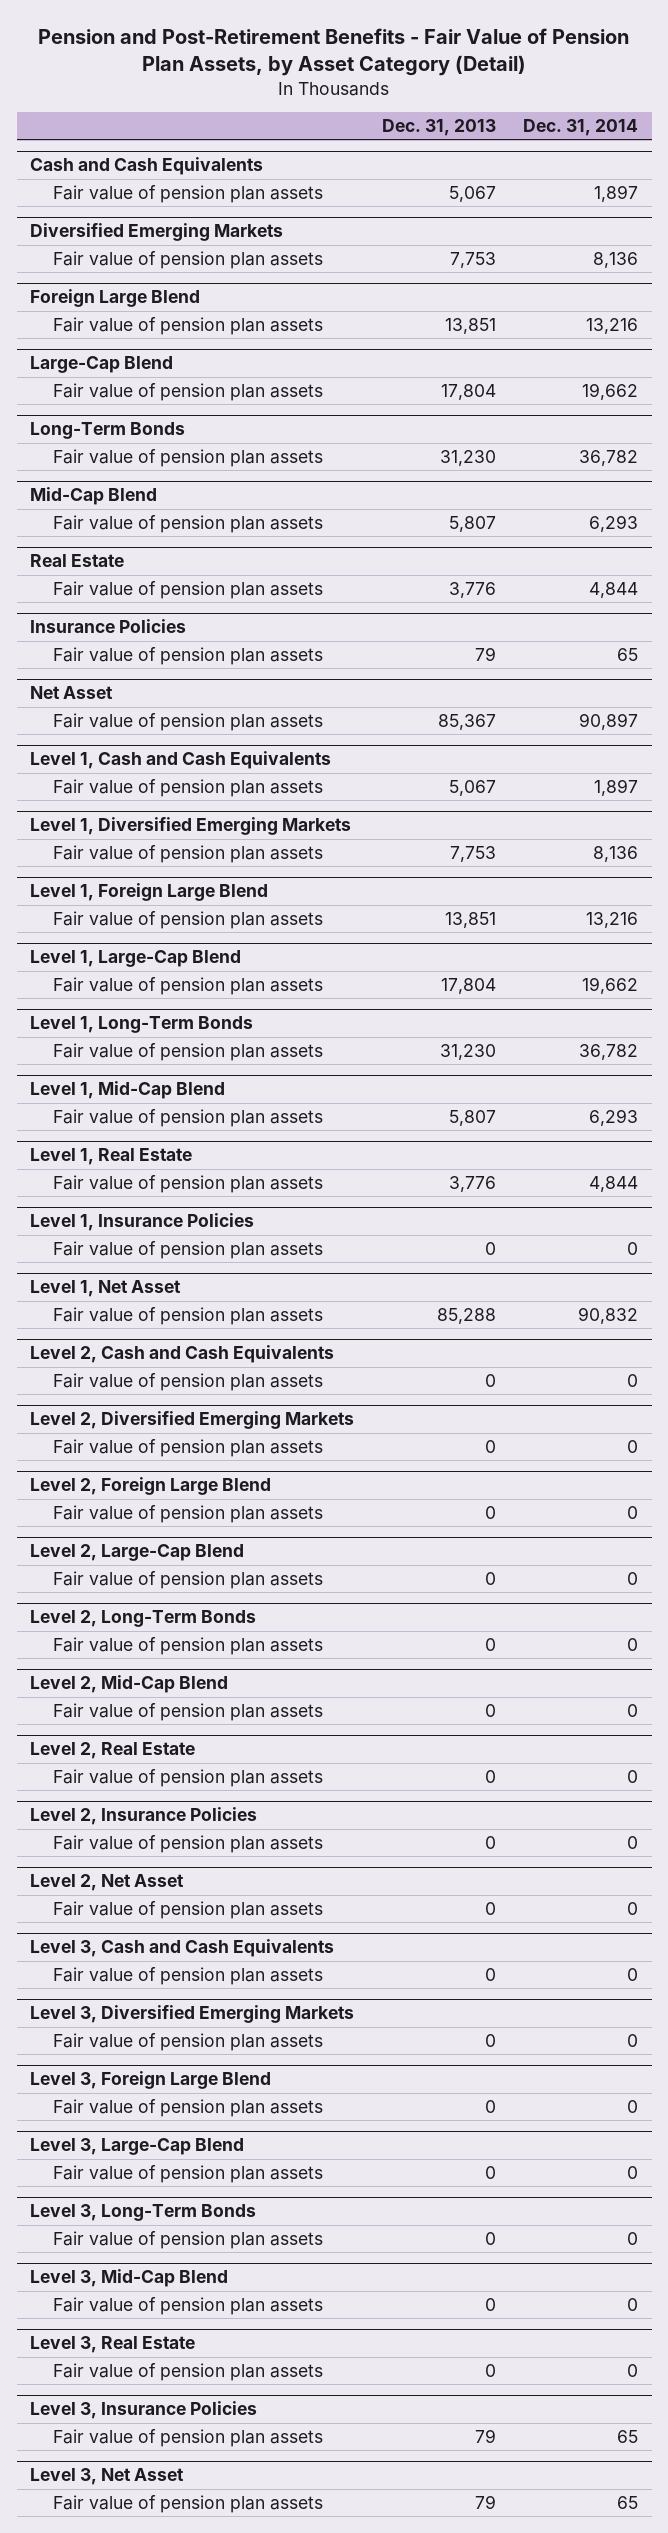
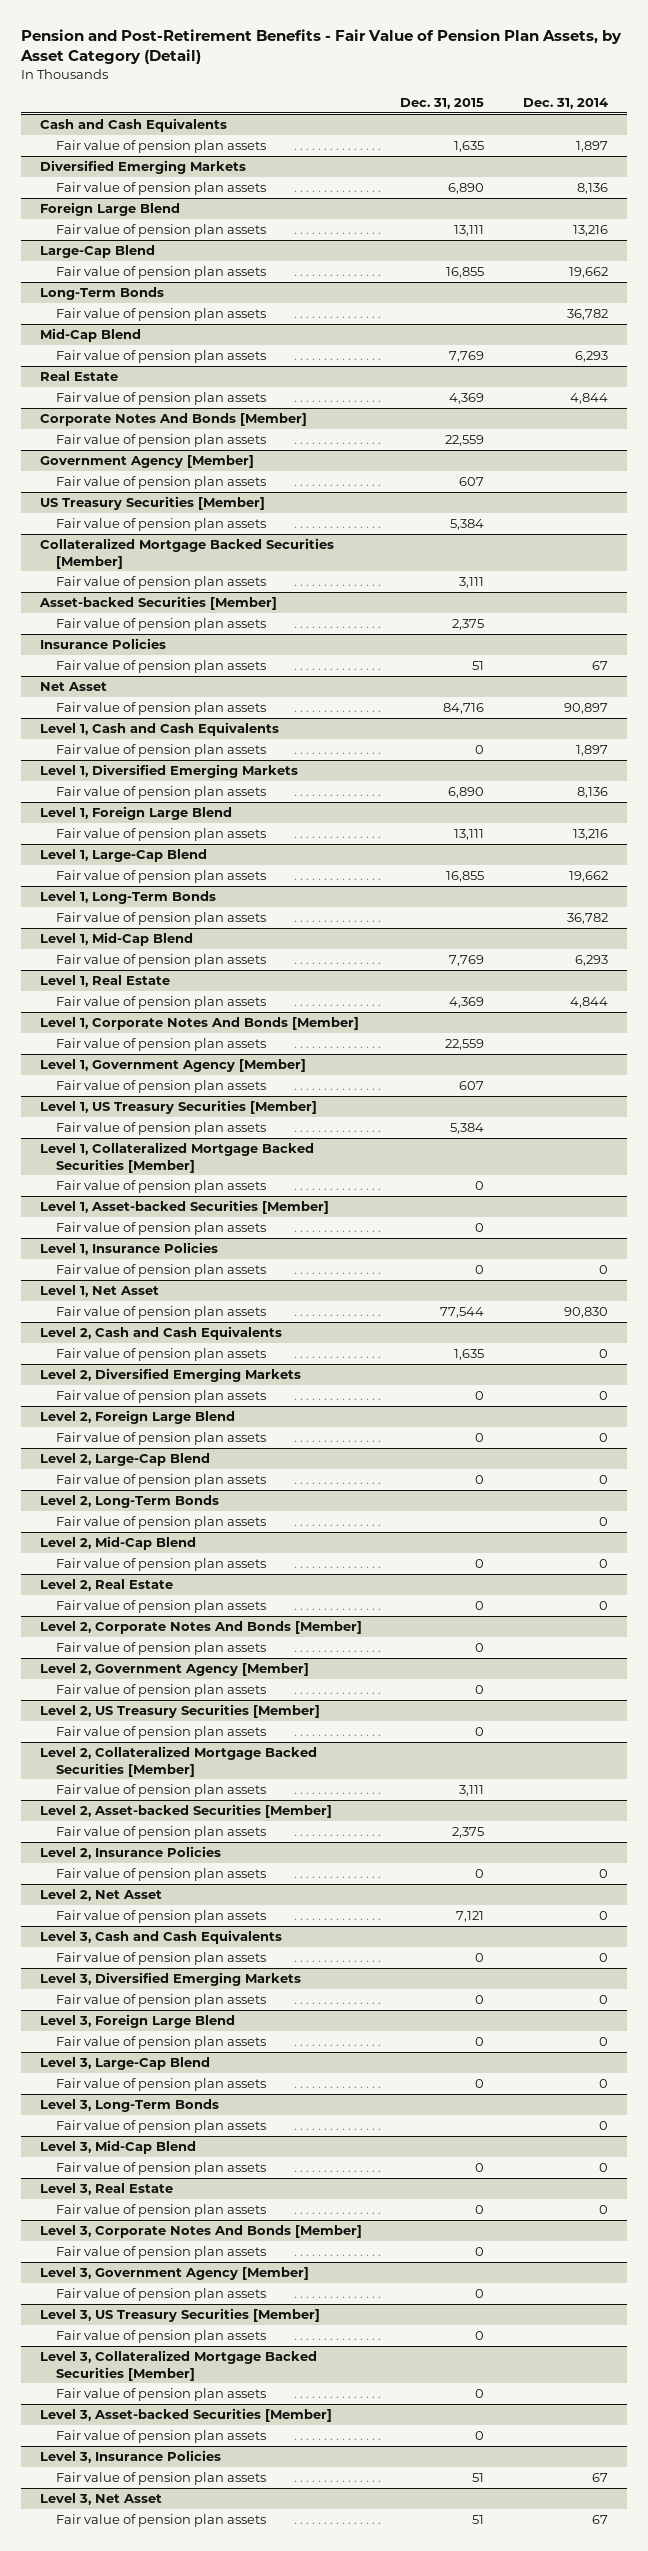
- | Dec. 31, 2013 | Dec. 31, 2014
+ | Dec. 31, 2015 | Dec. 31, 2014
+ Corporate Notes And Bonds [Member]
+ Fair value of pension plan assets | 22,559 |
+ Government Agency [Member]
+ Fair value of pension plan assets | 607 |
+ US Treasury Securities [Member]
+ Fair value of pension plan assets | 5,384 |
+ Collateralized Mortgage Backed Securities [Member]
+ Fair value of pension plan assets | 3,111 |
+ Asset-backed Securities [Member]
+ Fair value of pension plan assets | 2,375 |
@ Insurance Policies
- Fair value of pension plan assets | 79 | 65
+ Fair value of pension plan assets | 51 | 67
+ Level 1, Corporate Notes And Bonds [Member]
+ Fair value of pension plan assets | 22,559 |
+ Level 1, Government Agency [Member]
+ Fair value of pension plan assets | 607 |
+ Level 1, US Treasury Securities [Member]
+ Fair value of pension plan assets | 5,384 |
+ Level 1, Collateralized Mortgage Backed Securities [Member]
+ Fair value of pension plan assets | 0 |
+ Level 1, Asset-backed Securities [Member]
+ Fair value of pension plan assets | 0 |
@ Level 1, Net Asset
- Fair value of pension plan assets | 85,288 | 90,832
+ Fair value of pension plan assets | 77,544 | 90,830
+ Level 2, Corporate Notes And Bonds [Member]
+ Fair value of pension plan assets | 0 |
+ Level 2, Government Agency [Member]
+ Fair value of pension plan assets | 0 |
+ Level 2, US Treasury Securities [Member]
+ Fair value of pension plan assets | 0 |
+ Level 2, Collateralized Mortgage Backed Securities [Member]
+ Fair value of pension plan assets | 3,111 |
+ Level 2, Asset-backed Securities [Member]
+ Fair value of pension plan assets | 2,375 |
+ Level 3, Corporate Notes And Bonds [Member]
+ Fair value of pension plan assets | 0 |
+ Level 3, Government Agency [Member]
+ Fair value of pension plan assets | 0 |
+ Level 3, US Treasury Securities [Member]
+ Fair value of pension plan assets | 0 |
+ Level 3, Collateralized Mortgage Backed Securities [Member]
+ Fair value of pension plan assets | 0 |
+ Level 3, Asset-backed Securities [Member]
+ Fair value of pension plan assets | 0 |
@ Level 3, Insurance Policies
- Fair value of pension plan assets | 79 | 65
+ Fair value of pension plan assets | 51 | 67
@ Level 3, Net Asset
- Fair value of pension plan assets | 79 | 65
+ Fair value of pension plan assets | 51 | 67

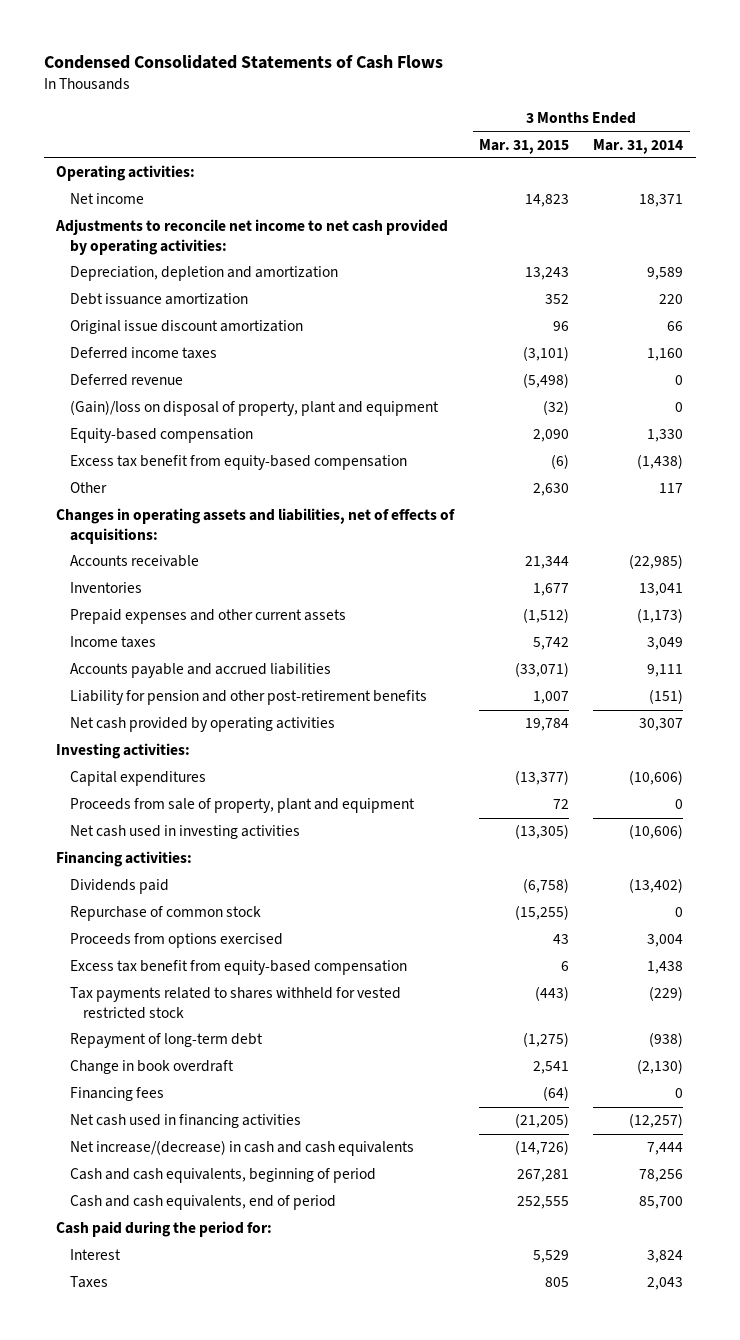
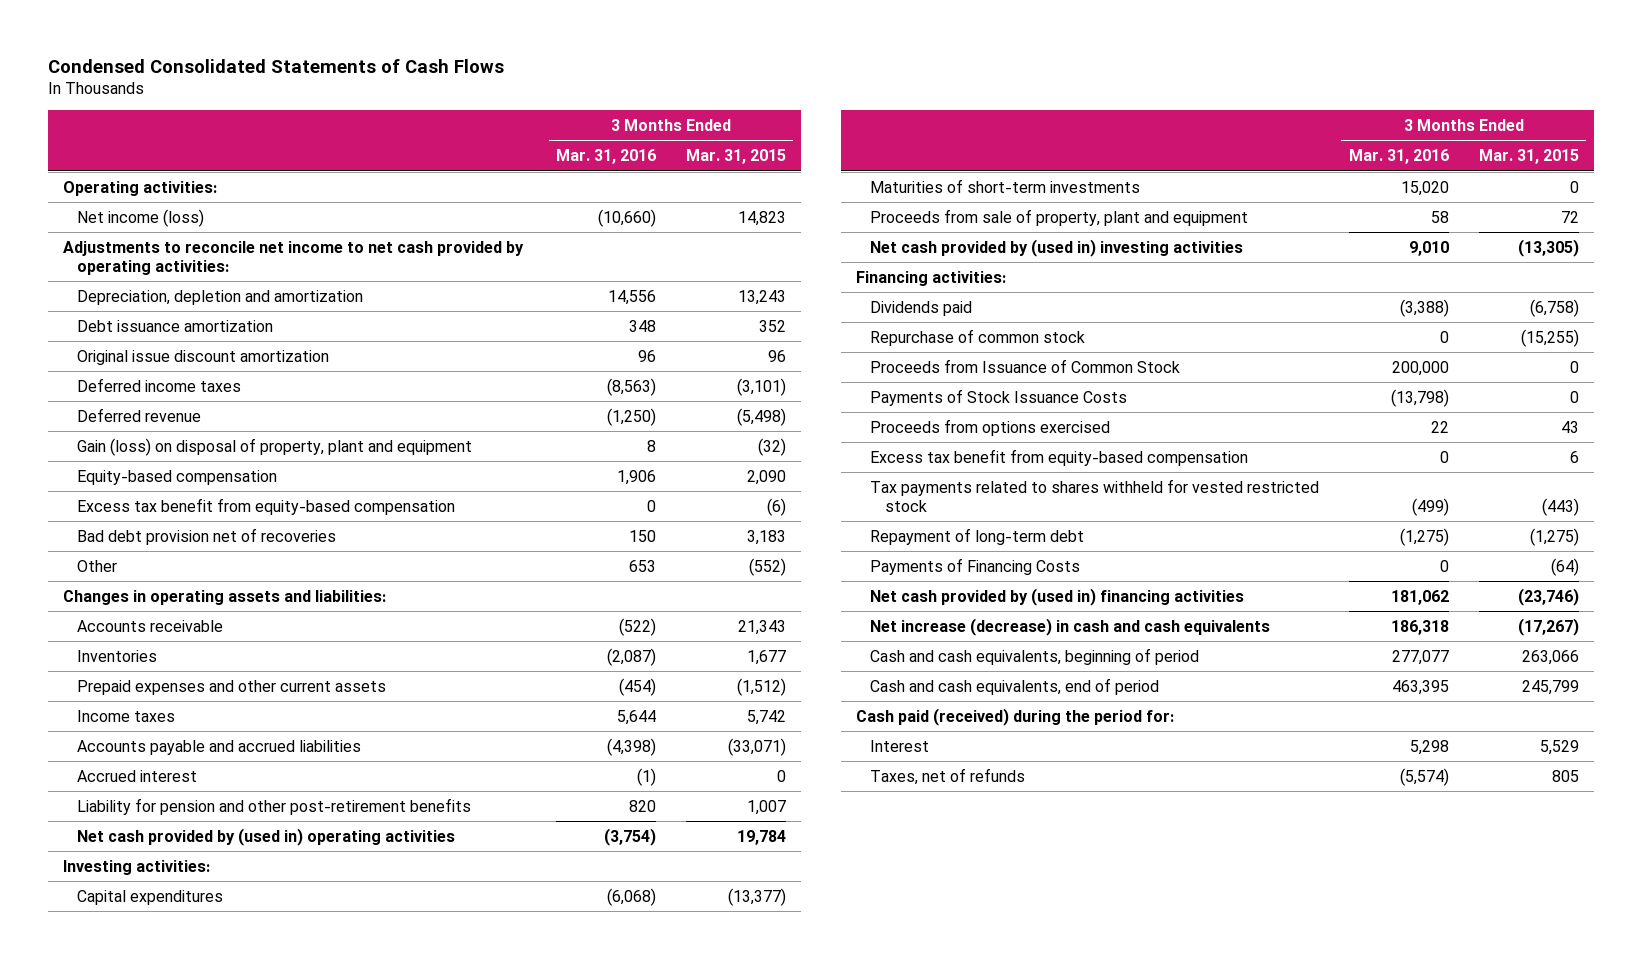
- | 3 Months Ended Mar. 31, 2015 | 3 Months Ended Mar. 31, 2014
+ | 3 Months Ended Mar. 31, 2016 | 3 Months Ended Mar. 31, 2015
- Net income | 14,823 | 18,371
+ Net income (loss) | (10,660) | 14,823
- (Gain)/loss on disposal of property, plant and equipment | (32) | 0
+ Gain (loss) on disposal of property, plant and equipment | 8 | (32)
- Other | 2,630 | 117
- Changes in operating assets and liabilities, net of effects of acquisitions:
- Accounts receivable | 21,344 | (22,985)
+ Bad debt provision net of recoveries | 150 | 3,183
+ Other | 653 | (552)
+ Changes in operating assets and liabilities:
+ Accounts receivable | (522) | 21,343
+ Accrued interest | (1) | 0
- Net cash provided by operating activities | 19,784 | 30,307
+ Net cash provided by (used in) operating activities | (3,754) | 19,784
+ Maturities of short-term investments | 15,020 | 0
- Net cash used in investing activities | (13,305) | (10,606)
+ Net cash provided by (used in) investing activities | 9,010 | (13,305)
+ Proceeds from Issuance of Common Stock | 200,000 | 0
+ Payments of Stock Issuance Costs | (13,798) | 0
- Change in book overdraft | 2,541 | (2,130)
- Financing fees | (64) | 0
- Net cash used in financing activities | (21,205) | (12,257)
- Net increase/(decrease) in cash and cash equivalents | (14,726) | 7,444
- Cash and cash equivalents, beginning of period | 267,281 | 78,256
- Cash and cash equivalents, end of period | 252,555 | 85,700
- Cash paid during the period for:
+ Payments of Financing Costs | 0 | (64)
+ Net cash provided by (used in) financing activities | 181,062 | (23,746)
+ Net increase (decrease) in cash and cash equivalents | 186,318 | (17,267)
+ Cash and cash equivalents, beginning of period | 277,077 | 263,066
+ Cash and cash equivalents, end of period | 463,395 | 245,799
+ Cash paid (received) during the period for:
- Taxes | 805 | 2,043
+ Taxes, net of refunds | (5,574) | 805

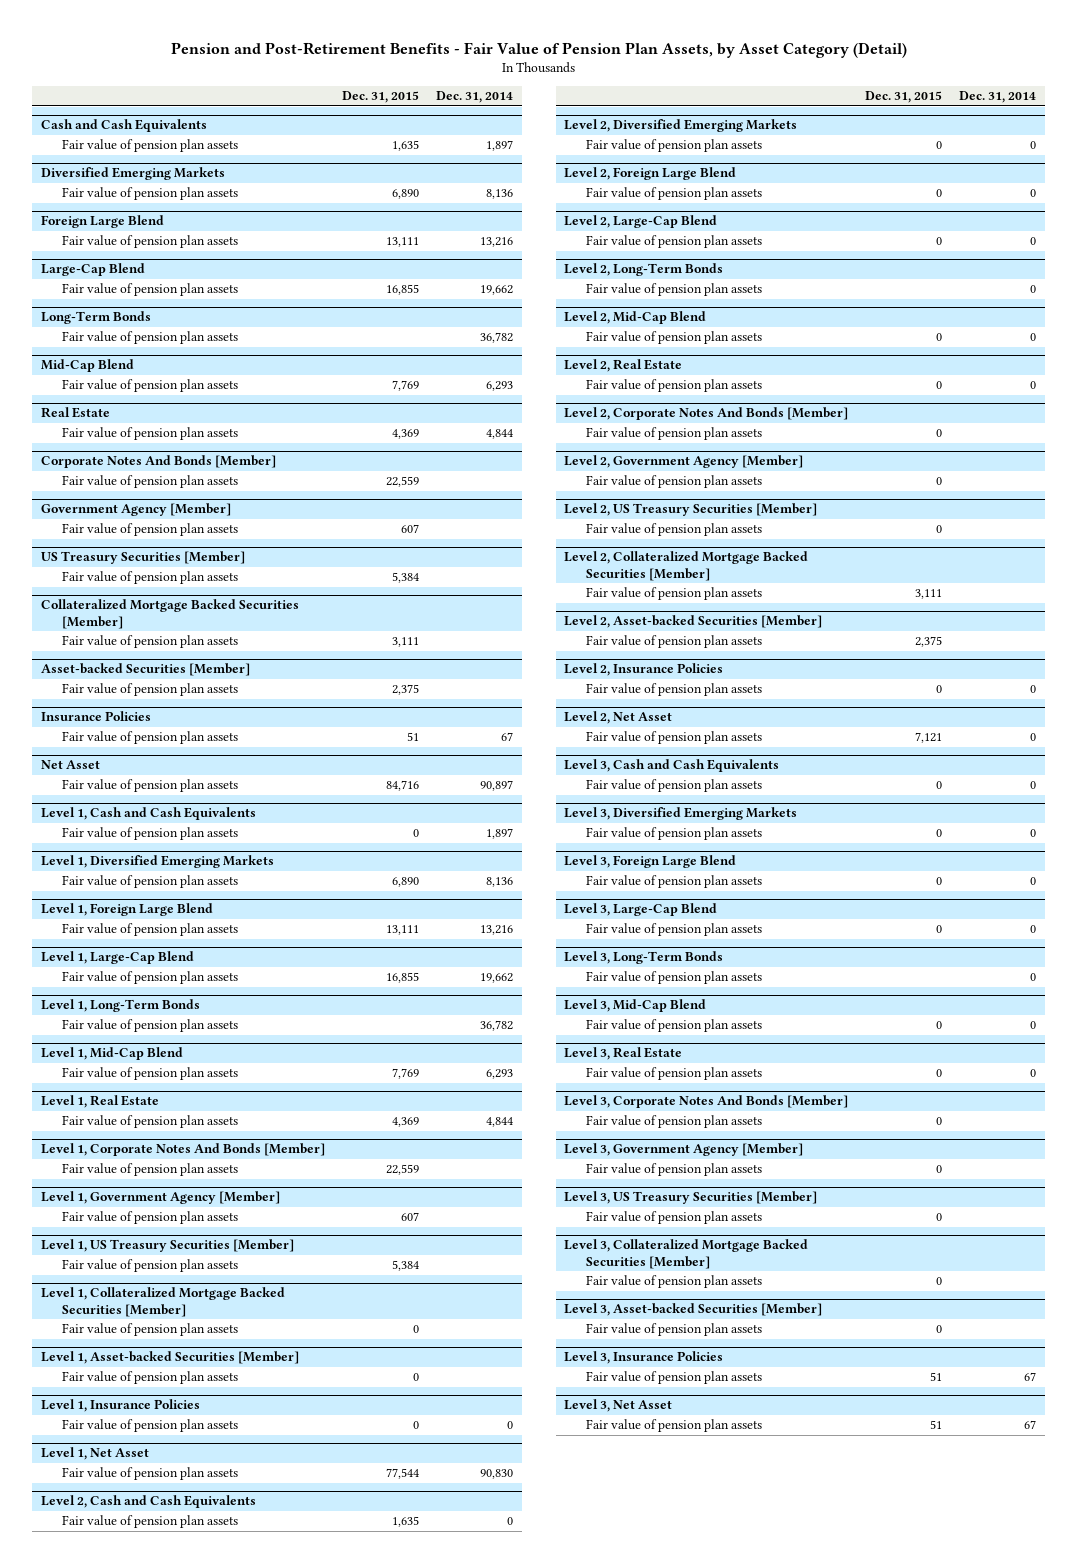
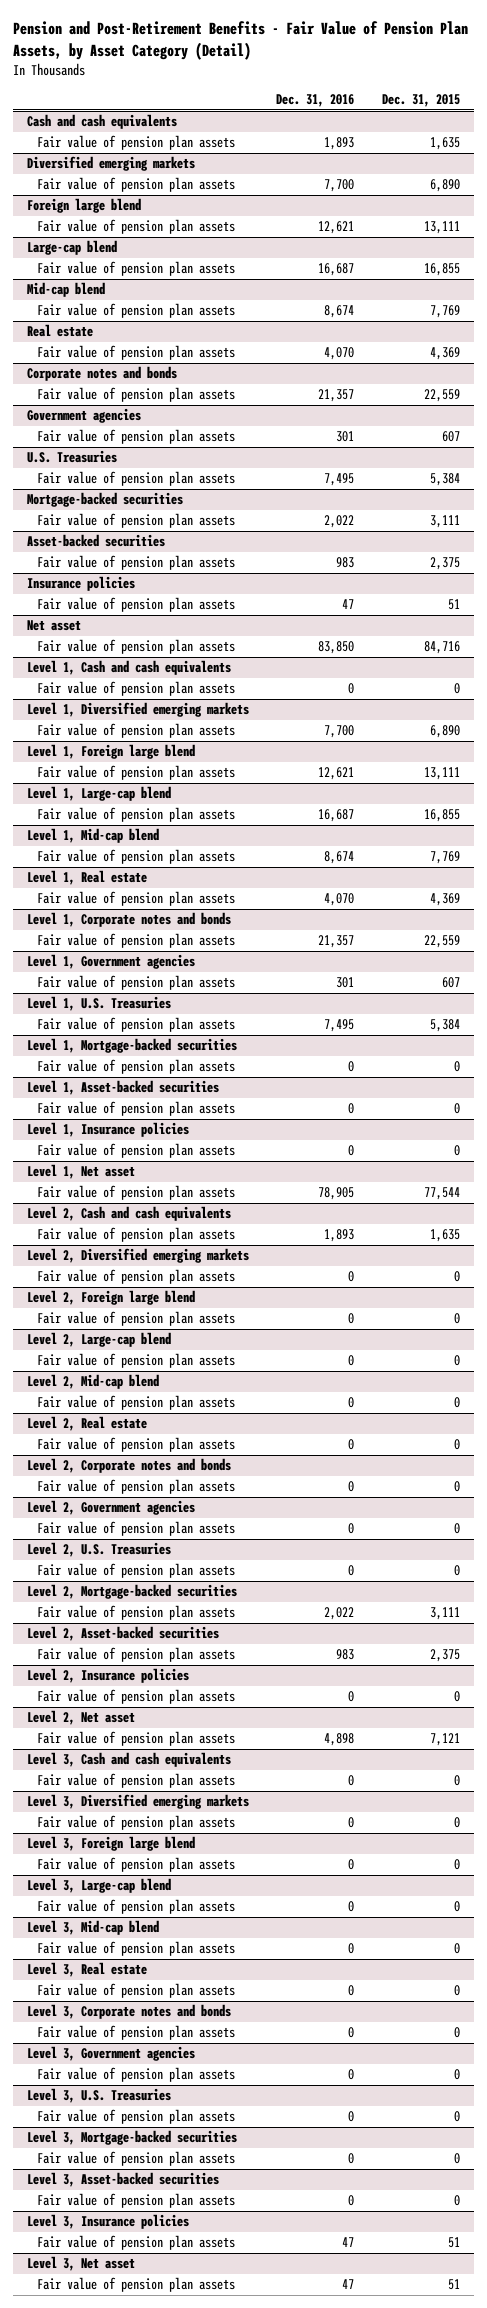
- | Dec. 31, 2015 | Dec. 31, 2014
+ | Dec. 31, 2016 | Dec. 31, 2015
- Cash and Cash Equivalents
+ Cash and cash equivalents
- Diversified Emerging Markets
+ Diversified emerging markets
- Foreign Large Blend
+ Foreign large blend
- Large-Cap Blend
+ Large-cap blend
- Long-Term Bonds
- Fair value of pension plan assets | | 36,782
- Mid-Cap Blend
+ Mid-cap blend
- Real Estate
+ Real estate
- Corporate Notes And Bonds [Member]
+ Corporate notes and bonds
- Government Agency [Member]
+ Government agencies
- US Treasury Securities [Member]
+ U.S. Treasuries
- Collateralized Mortgage Backed Securities [Member]
+ Mortgage-backed securities
- Asset-backed Securities [Member]
+ Asset-backed securities
- Insurance Policies
+ Insurance policies
- Net Asset
+ Net asset
- Level 1, Cash and Cash Equivalents
+ Level 1, Cash and cash equivalents
- Level 1, Diversified Emerging Markets
+ Level 1, Diversified emerging markets
- Level 1, Foreign Large Blend
+ Level 1, Foreign large blend
- Level 1, Large-Cap Blend
+ Level 1, Large-cap blend
- Level 1, Long-Term Bonds
- Fair value of pension plan assets | | 36,782
- Level 1, Mid-Cap Blend
+ Level 1, Mid-cap blend
- Level 1, Real Estate
+ Level 1, Real estate
- Level 1, Corporate Notes And Bonds [Member]
+ Level 1, Corporate notes and bonds
- Level 1, Government Agency [Member]
+ Level 1, Government agencies
- Level 1, US Treasury Securities [Member]
+ Level 1, U.S. Treasuries
- Level 1, Collateralized Mortgage Backed Securities [Member]
+ Level 1, Mortgage-backed securities
- Level 1, Asset-backed Securities [Member]
+ Level 1, Asset-backed securities
- Level 1, Insurance Policies
+ Level 1, Insurance policies
- Level 1, Net Asset
+ Level 1, Net asset
- Level 2, Cash and Cash Equivalents
+ Level 2, Cash and cash equivalents
- Level 2, Diversified Emerging Markets
+ Level 2, Diversified emerging markets
- Level 2, Foreign Large Blend
+ Level 2, Foreign large blend
- Level 2, Large-Cap Blend
+ Level 2, Large-cap blend
- Level 2, Long-Term Bonds
- Fair value of pension plan assets | | 0
- Level 2, Mid-Cap Blend
+ Level 2, Mid-cap blend
- Level 2, Real Estate
+ Level 2, Real estate
- Level 2, Corporate Notes And Bonds [Member]
+ Level 2, Corporate notes and bonds
- Level 2, Government Agency [Member]
+ Level 2, Government agencies
- Level 2, US Treasury Securities [Member]
+ Level 2, U.S. Treasuries
- Level 2, Collateralized Mortgage Backed Securities [Member]
+ Level 2, Mortgage-backed securities
- Level 2, Asset-backed Securities [Member]
+ Level 2, Asset-backed securities
- Level 2, Insurance Policies
+ Level 2, Insurance policies
- Level 2, Net Asset
+ Level 2, Net asset
- Level 3, Cash and Cash Equivalents
+ Level 3, Cash and cash equivalents
- Level 3, Diversified Emerging Markets
+ Level 3, Diversified emerging markets
- Level 3, Foreign Large Blend
+ Level 3, Foreign large blend
- Level 3, Large-Cap Blend
+ Level 3, Large-cap blend
- Level 3, Long-Term Bonds
- Fair value of pension plan assets | | 0
- Level 3, Mid-Cap Blend
+ Level 3, Mid-cap blend
- Level 3, Real Estate
+ Level 3, Real estate
- Level 3, Corporate Notes And Bonds [Member]
+ Level 3, Corporate notes and bonds
- Level 3, Government Agency [Member]
+ Level 3, Government agencies
- Level 3, US Treasury Securities [Member]
+ Level 3, U.S. Treasuries
- Level 3, Collateralized Mortgage Backed Securities [Member]
+ Level 3, Mortgage-backed securities
- Level 3, Asset-backed Securities [Member]
+ Level 3, Asset-backed securities
- Level 3, Insurance Policies
+ Level 3, Insurance policies
- Level 3, Net Asset
+ Level 3, Net asset

